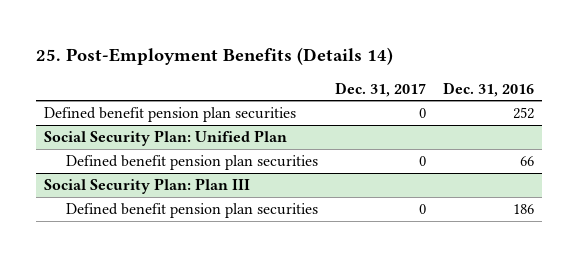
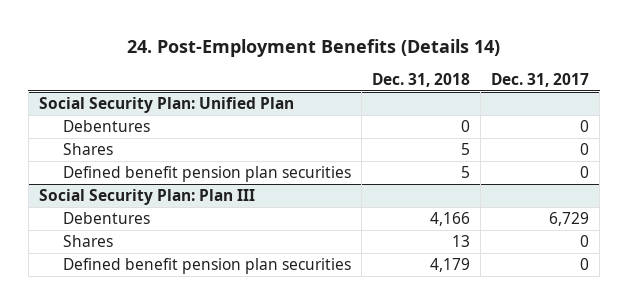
- 25. Post-Employment Benefits (Details 14)
+ 24. Post-Employment Benefits (Details 14)
- | Dec. 31, 2017 | Dec. 31, 2016
+ | Dec. 31, 2018 | Dec. 31, 2017
- Defined benefit pension plan securities | 0 | 252
@ Social Security Plan: Unified Plan
+ Debentures | 0 | 0
+ Shares | 5 | 0
@ Social Security Plan: Plan III
+ Debentures | 4,166 | 6,729
+ Shares | 13 | 0

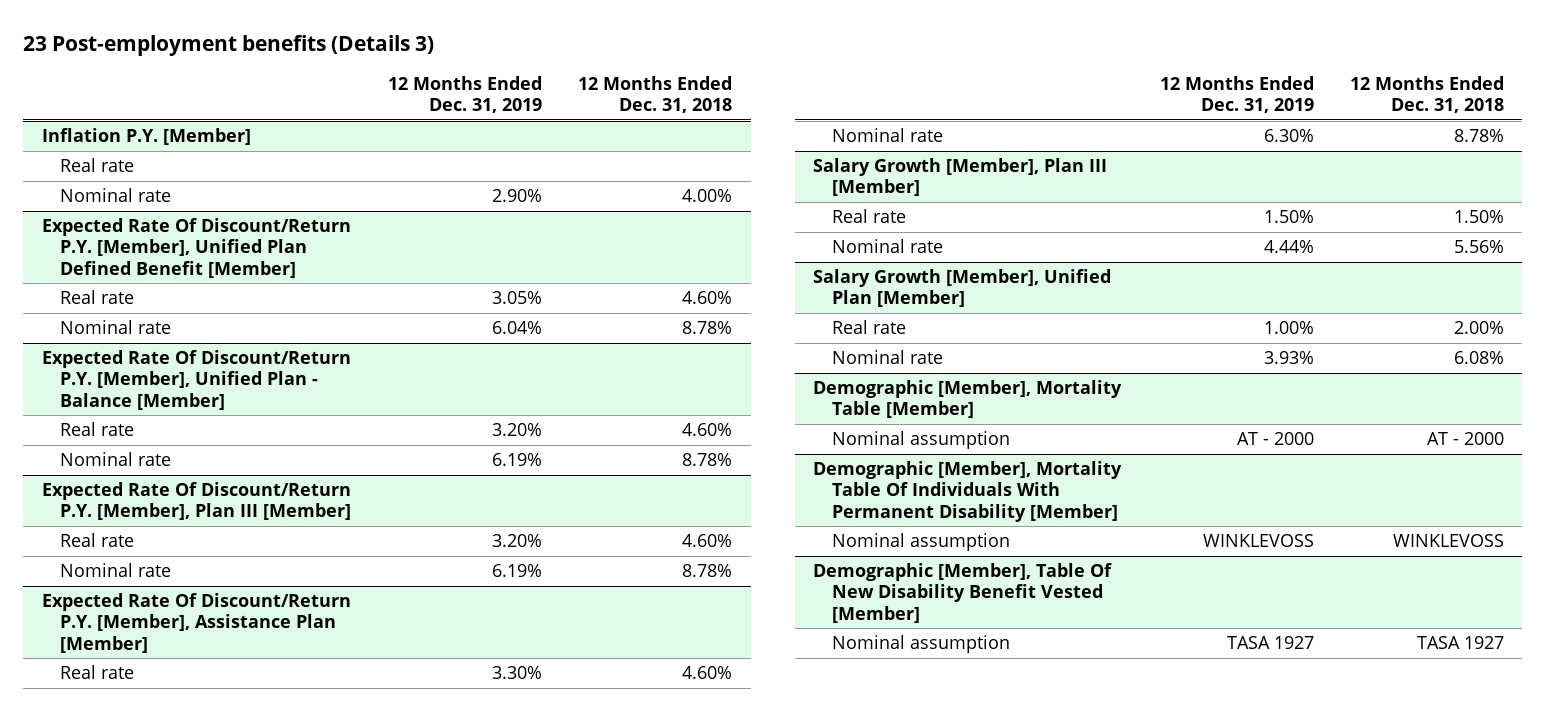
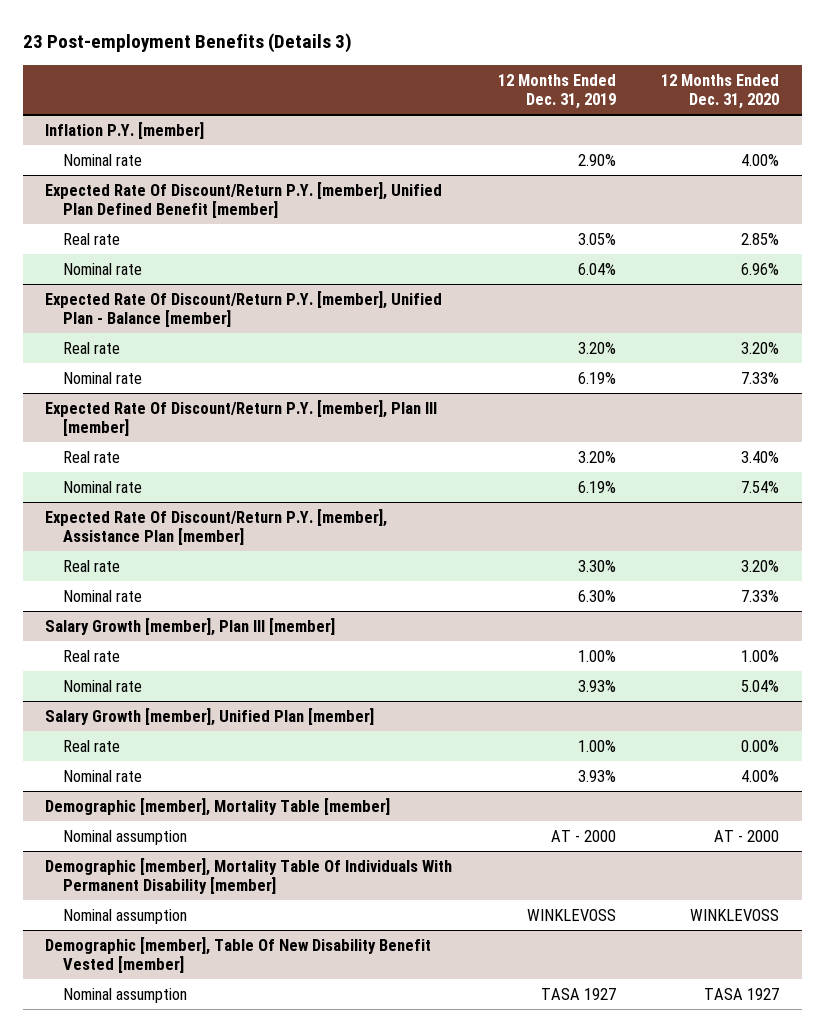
- 23 Post-employment benefits (Details 3)
+ 23 Post-employment Benefits (Details 3)
- | 12 Months Ended Dec. 31, 2019 | 12 Months Ended Dec. 31, 2018
+ | 12 Months Ended Dec. 31, 2019 | 12 Months Ended Dec. 31, 2020
- Inflation P.Y. [Member]
- Real rate
+ Inflation P.Y. [member]
- Expected Rate Of Discount/Return P.Y. [Member], Unified Plan Defined Benefit [Member]
+ Expected Rate Of Discount/Return P.Y. [member], Unified Plan Defined Benefit [member]
- Expected Rate Of Discount/Return P.Y. [Member], Unified Plan - Balance [Member]
+ Expected Rate Of Discount/Return P.Y. [member], Unified Plan - Balance [member]
- Expected Rate Of Discount/Return P.Y. [Member], Plan III [Member]
+ Expected Rate Of Discount/Return P.Y. [member], Plan III [member]
- Expected Rate Of Discount/Return P.Y. [Member], Assistance Plan [Member]
+ Expected Rate Of Discount/Return P.Y. [member], Assistance Plan [member]
- Salary Growth [Member], Plan III [Member]
- Real rate | 1.50% | 1.50%
- Nominal rate | 4.44% | 5.56%
- Salary Growth [Member], Unified Plan [Member]
+ Salary Growth [member], Plan III [member]
- Demographic [Member], Mortality Table [Member]
+ Salary Growth [member], Unified Plan [member]
+ Real rate | 1.00% | 0.00%
+ Nominal rate | 3.93% | 4.00%
+ Demographic [member], Mortality Table [member]
- Demographic [Member], Mortality Table Of Individuals With Permanent Disability [Member]
+ Demographic [member], Mortality Table Of Individuals With Permanent Disability [member]
- Demographic [Member], Table Of New Disability Benefit Vested [Member]
+ Demographic [member], Table Of New Disability Benefit Vested [member]

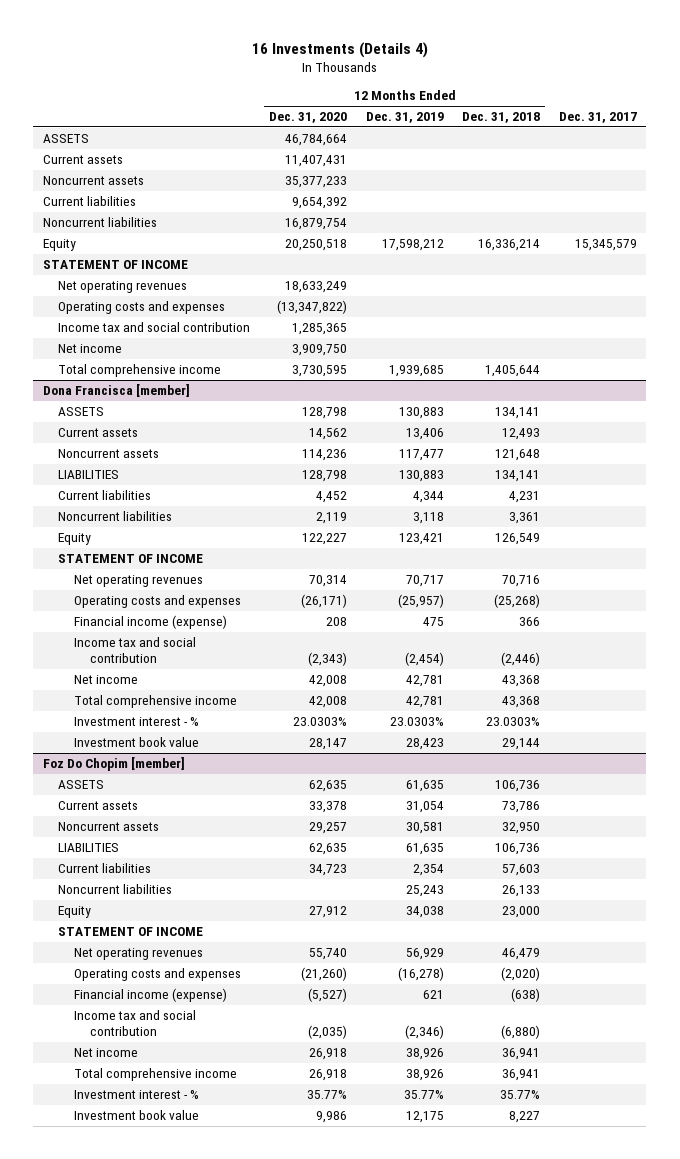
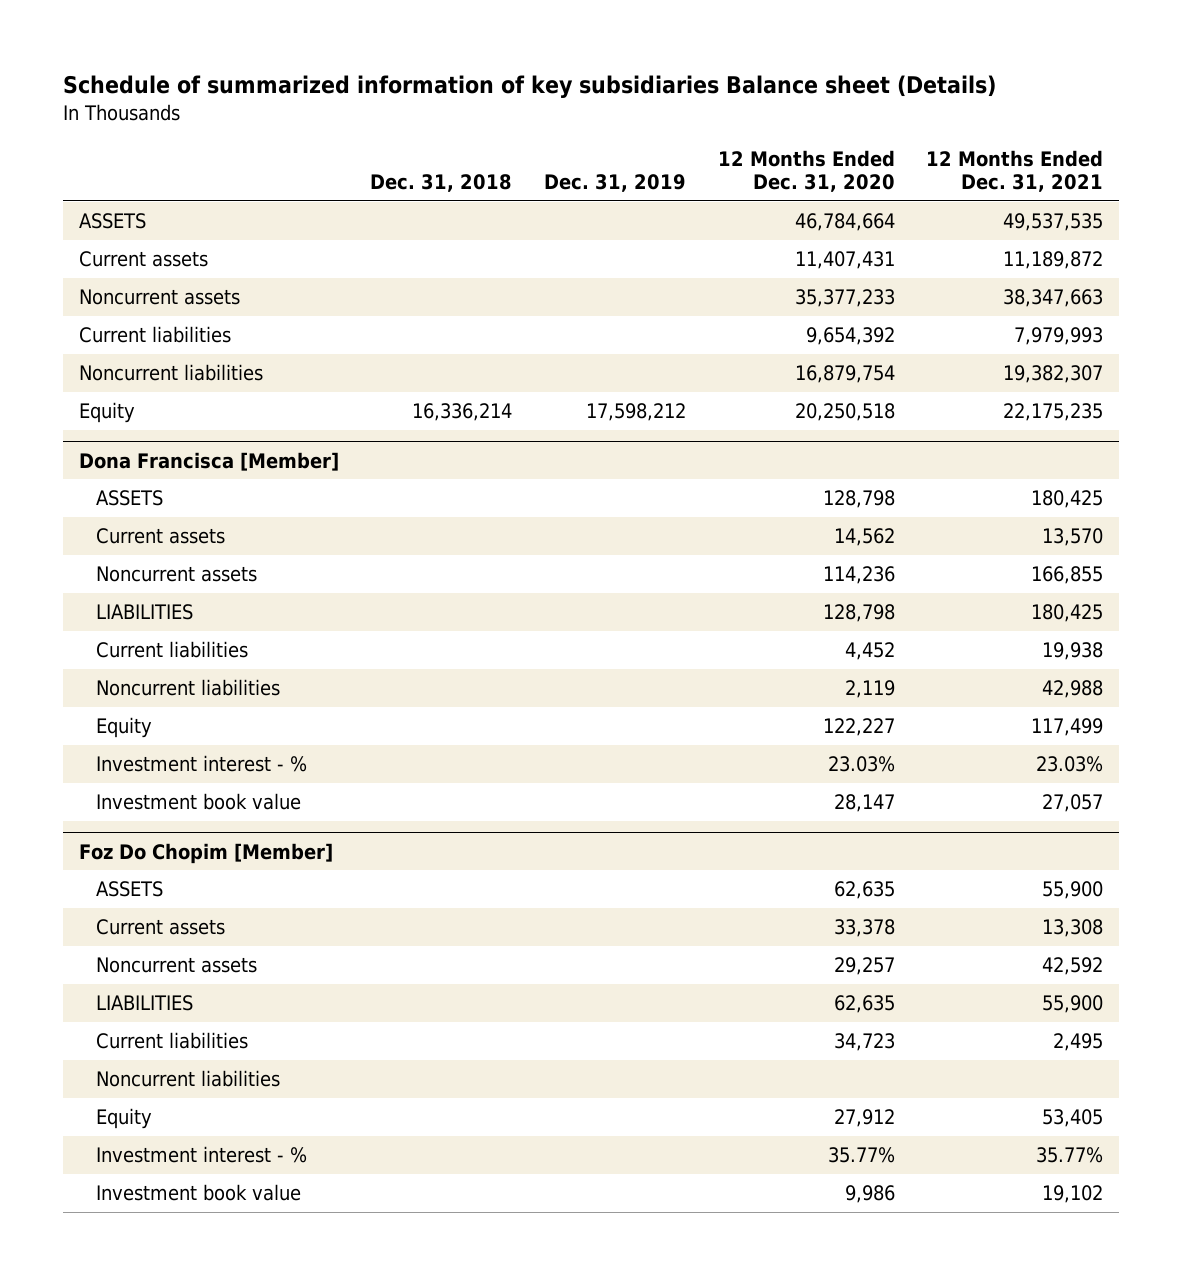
- 16 Investments (Details 4)
+ Schedule of summarized information of key subsidiaries Balance sheet (Details)
- | 12 Months Ended Dec. 31, 2020 | 12 Months Ended Dec. 31, 2019 | 12 Months Ended Dec. 31, 2018 | Dec. 31, 2017
+ | Dec. 31, 2018 | Dec. 31, 2019 | 12 Months Ended Dec. 31, 2020 | 12 Months Ended Dec. 31, 2021
- STATEMENT OF INCOME
- Net operating revenues | 18,633,249 | | |
- Operating costs and expenses | (13,347,822) | | |
- Income tax and social contribution | 1,285,365 | | |
- Net income | 3,909,750 | | |
- Total comprehensive income | 3,730,595 | 1,939,685 | 1,405,644 |
- Dona Francisca [member]
+ Dona Francisca [Member]
- STATEMENT OF INCOME
- Net operating revenues | 70,314 | 70,717 | 70,716 |
- Operating costs and expenses | (26,171) | (25,957) | (25,268) |
- Financial income (expense) | 208 | 475 | 366 |
- Income tax and social contribution | (2,343) | (2,454) | (2,446) |
- Net income | 42,008 | 42,781 | 43,368 |
- Total comprehensive income | 42,008 | 42,781 | 43,368 |
- Investment interest - % | 23.0303% | 23.0303% | 23.0303% |
+ Investment interest - % | | | 23.03% | 23.03%
- Foz Do Chopim [member]
+ Foz Do Chopim [Member]
- STATEMENT OF INCOME
- Net operating revenues | 55,740 | 56,929 | 46,479 |
- Operating costs and expenses | (21,260) | (16,278) | (2,020) |
- Financial income (expense) | (5,527) | 621 | (638) |
- Income tax and social contribution | (2,035) | (2,346) | (6,880) |
- Net income | 26,918 | 38,926 | 36,941 |
- Total comprehensive income | 26,918 | 38,926 | 36,941 |

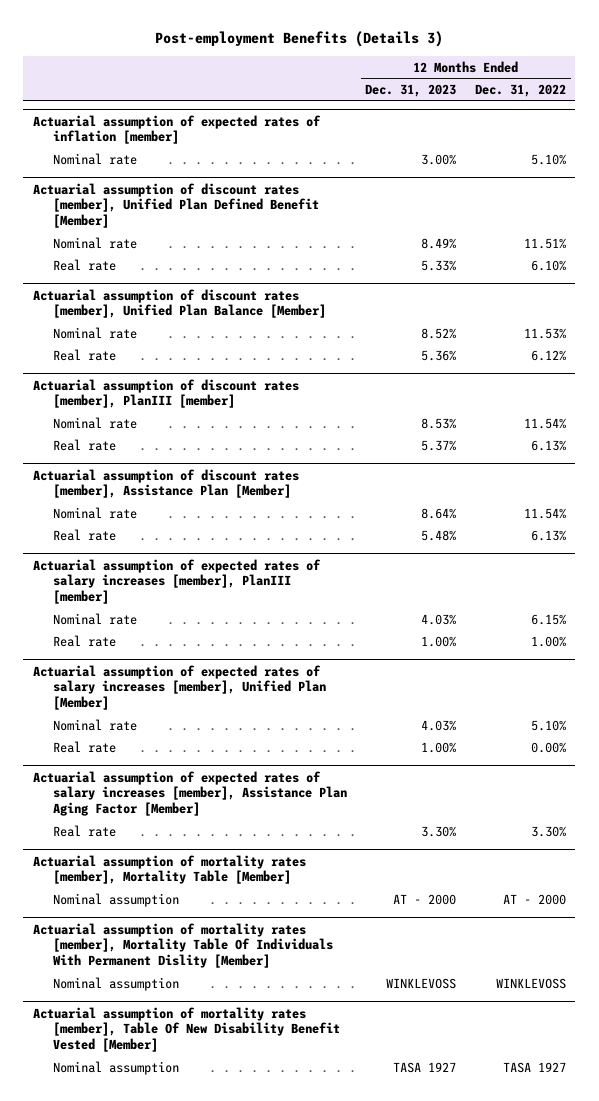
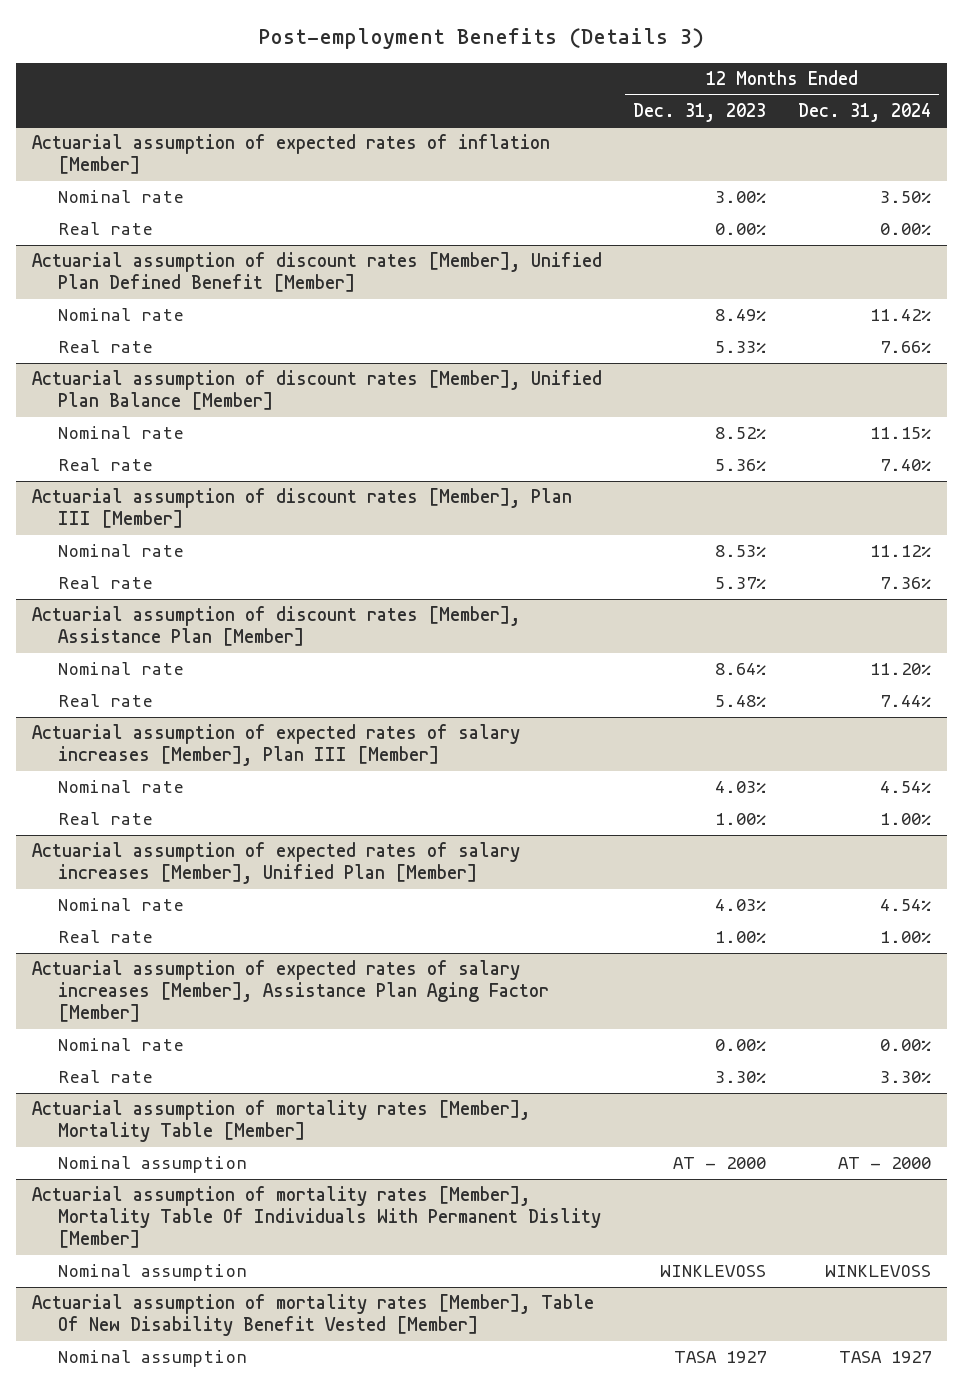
- | 12 Months Ended Dec. 31, 2023 | 12 Months Ended Dec. 31, 2022
+ | 12 Months Ended Dec. 31, 2023 | 12 Months Ended Dec. 31, 2024
- Actuarial assumption of expected rates of inflation [member]
+ Actuarial assumption of expected rates of inflation [Member]
- Actuarial assumption of discount rates [member], Unified Plan Defined Benefit [Member]
+ Real rate | 0.00% | 0.00%
+ Actuarial assumption of discount rates [Member], Unified Plan Defined Benefit [Member]
- Actuarial assumption of discount rates [member], Unified Plan Balance [Member]
+ Actuarial assumption of discount rates [Member], Unified Plan Balance [Member]
- Actuarial assumption of discount rates [member], PlanIII [member]
+ Actuarial assumption of discount rates [Member], Plan III [Member]
- Actuarial assumption of discount rates [member], Assistance Plan [Member]
+ Actuarial assumption of discount rates [Member], Assistance Plan [Member]
- Actuarial assumption of expected rates of salary increases [member], PlanIII [member]
+ Actuarial assumption of expected rates of salary increases [Member], Plan III [Member]
- Actuarial assumption of expected rates of salary increases [member], Unified Plan [Member]
+ Actuarial assumption of expected rates of salary increases [Member], Unified Plan [Member]
- Actuarial assumption of expected rates of salary increases [member], Assistance Plan Aging Factor [Member]
+ Actuarial assumption of expected rates of salary increases [Member], Assistance Plan Aging Factor [Member]
+ Nominal rate | 0.00% | 0.00%
- Actuarial assumption of mortality rates [member], Mortality Table [Member]
+ Actuarial assumption of mortality rates [Member], Mortality Table [Member]
- Actuarial assumption of mortality rates [member], Mortality Table Of Individuals With Permanent Dislity [Member]
+ Actuarial assumption of mortality rates [Member], Mortality Table Of Individuals With Permanent Dislity [Member]
- Actuarial assumption of mortality rates [member], Table Of New Disability Benefit Vested [Member]
+ Actuarial assumption of mortality rates [Member], Table Of New Disability Benefit Vested [Member]

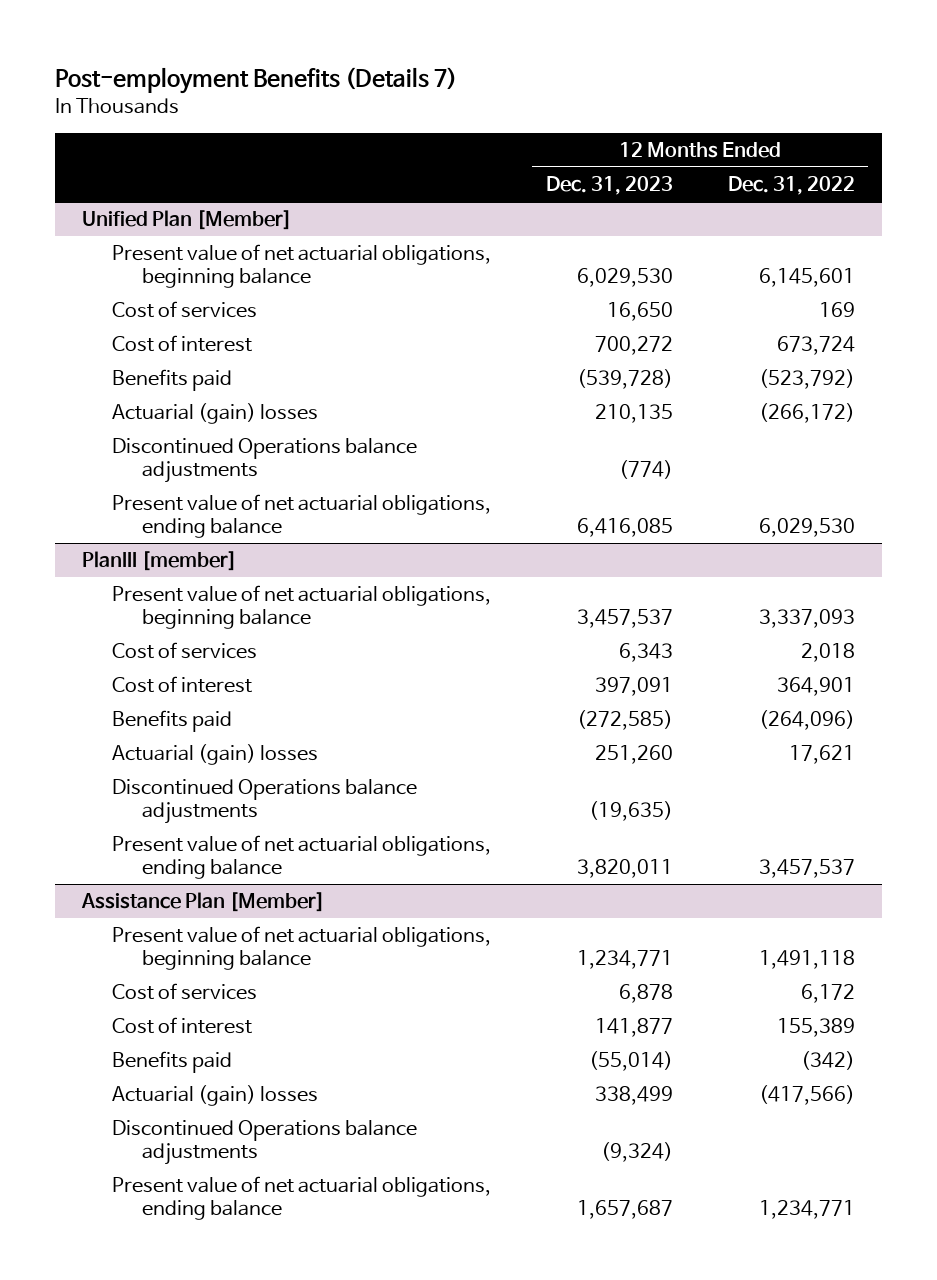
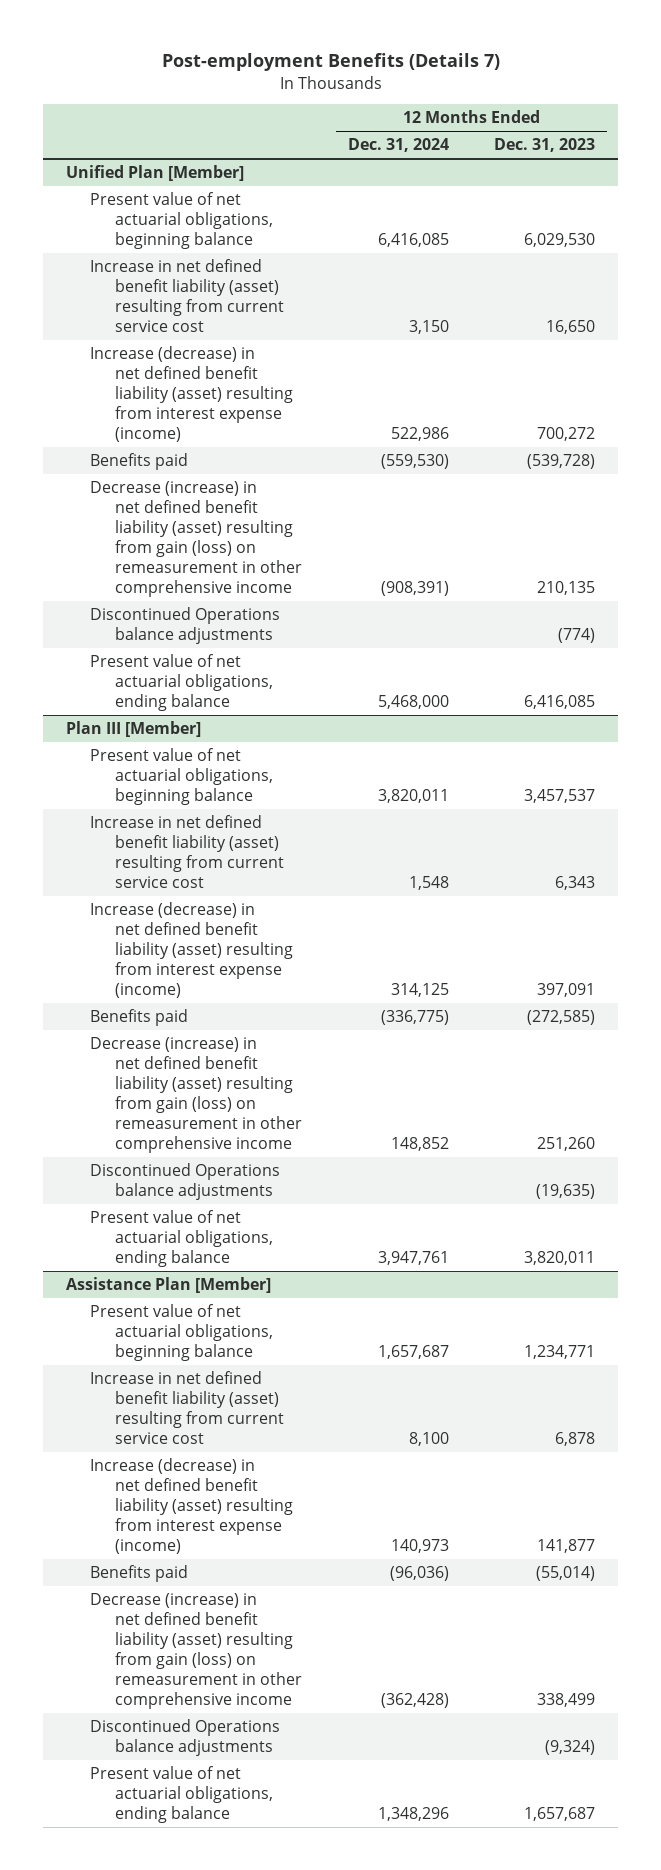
- | 12 Months Ended Dec. 31, 2023 | 12 Months Ended Dec. 31, 2022
+ | 12 Months Ended Dec. 31, 2024 | 12 Months Ended Dec. 31, 2023
@ Unified Plan [Member]
- Cost of services | 16,650 | 169
- Cost of interest | 700,272 | 673,724
+ Increase in net defined benefit liability (asset) resulting from current service cost | 3,150 | 16,650
+ Increase (decrease) in net defined benefit liability (asset) resulting from interest expense (income) | 522,986 | 700,272
- Actuarial (gain) losses | 210,135 | (266,172)
+ Decrease (increase) in net defined benefit liability (asset) resulting from gain (loss) on remeasurement in other comprehensive income | (908,391) | 210,135
- PlanIII [member]
+ Plan III [Member]
- Cost of services | 6,343 | 2,018
- Cost of interest | 397,091 | 364,901
+ Increase in net defined benefit liability (asset) resulting from current service cost | 1,548 | 6,343
+ Increase (decrease) in net defined benefit liability (asset) resulting from interest expense (income) | 314,125 | 397,091
- Actuarial (gain) losses | 251,260 | 17,621
+ Decrease (increase) in net defined benefit liability (asset) resulting from gain (loss) on remeasurement in other comprehensive income | 148,852 | 251,260
@ Assistance Plan [Member]
- Cost of services | 6,878 | 6,172
- Cost of interest | 141,877 | 155,389
+ Increase in net defined benefit liability (asset) resulting from current service cost | 8,100 | 6,878
+ Increase (decrease) in net defined benefit liability (asset) resulting from interest expense (income) | 140,973 | 141,877
- Actuarial (gain) losses | 338,499 | (417,566)
+ Decrease (increase) in net defined benefit liability (asset) resulting from gain (loss) on remeasurement in other comprehensive income | (362,428) | 338,499

